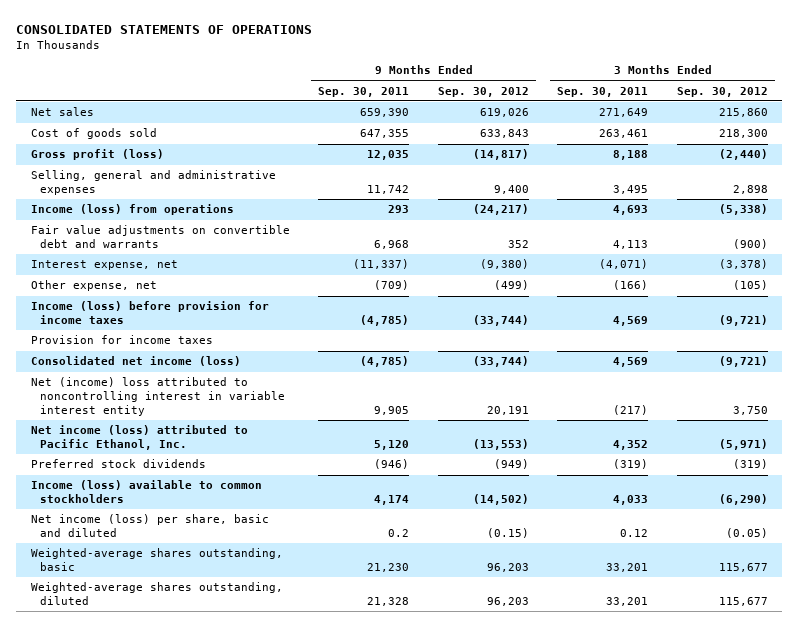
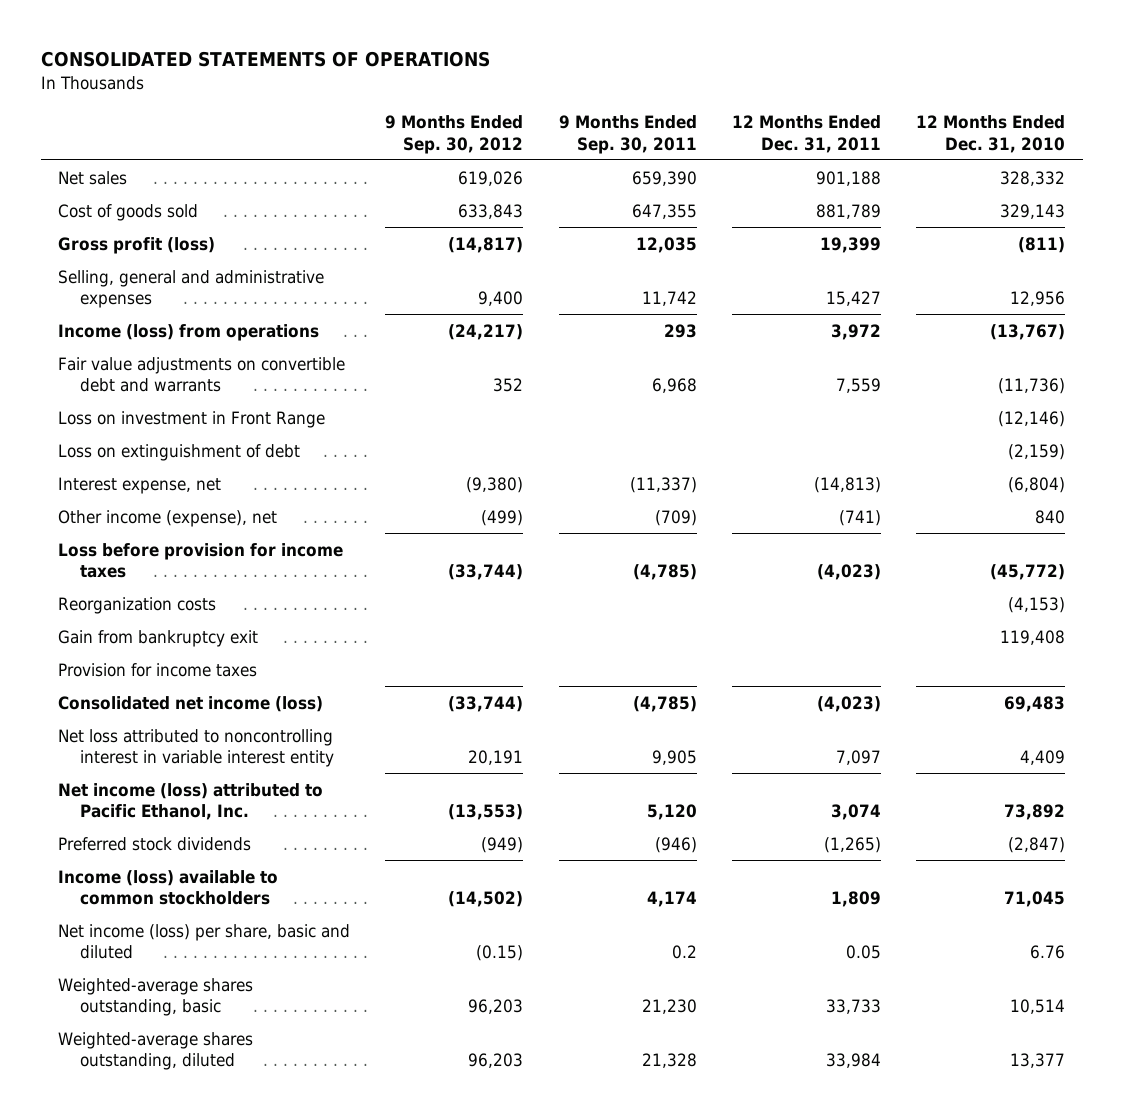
- | 9 Months Ended Sep. 30, 2011 | 9 Months Ended Sep. 30, 2012 | 3 Months Ended Sep. 30, 2011 | 3 Months Ended Sep. 30, 2012
+ | 9 Months Ended Sep. 30, 2012 | 9 Months Ended Sep. 30, 2011 | 12 Months Ended Dec. 31, 2011 | 12 Months Ended Dec. 31, 2010
+ Loss on investment in Front Range | | | | (12,146)
+ Loss on extinguishment of debt | | | | (2,159)
- Other expense, net | (709) | (499) | (166) | (105)
- Income (loss) before provision for income taxes | (4,785) | (33,744) | 4,569 | (9,721)
+ Other income (expense), net | (499) | (709) | (741) | 840
+ Loss before provision for income taxes | (33,744) | (4,785) | (4,023) | (45,772)
+ Reorganization costs | | | | (4,153)
+ Gain from bankruptcy exit | | | | 119,408
- Net (income) loss attributed to noncontrolling interest in variable interest entity | 9,905 | 20,191 | (217) | 3,750
+ Net loss attributed to noncontrolling interest in variable interest entity | 20,191 | 9,905 | 7,097 | 4,409

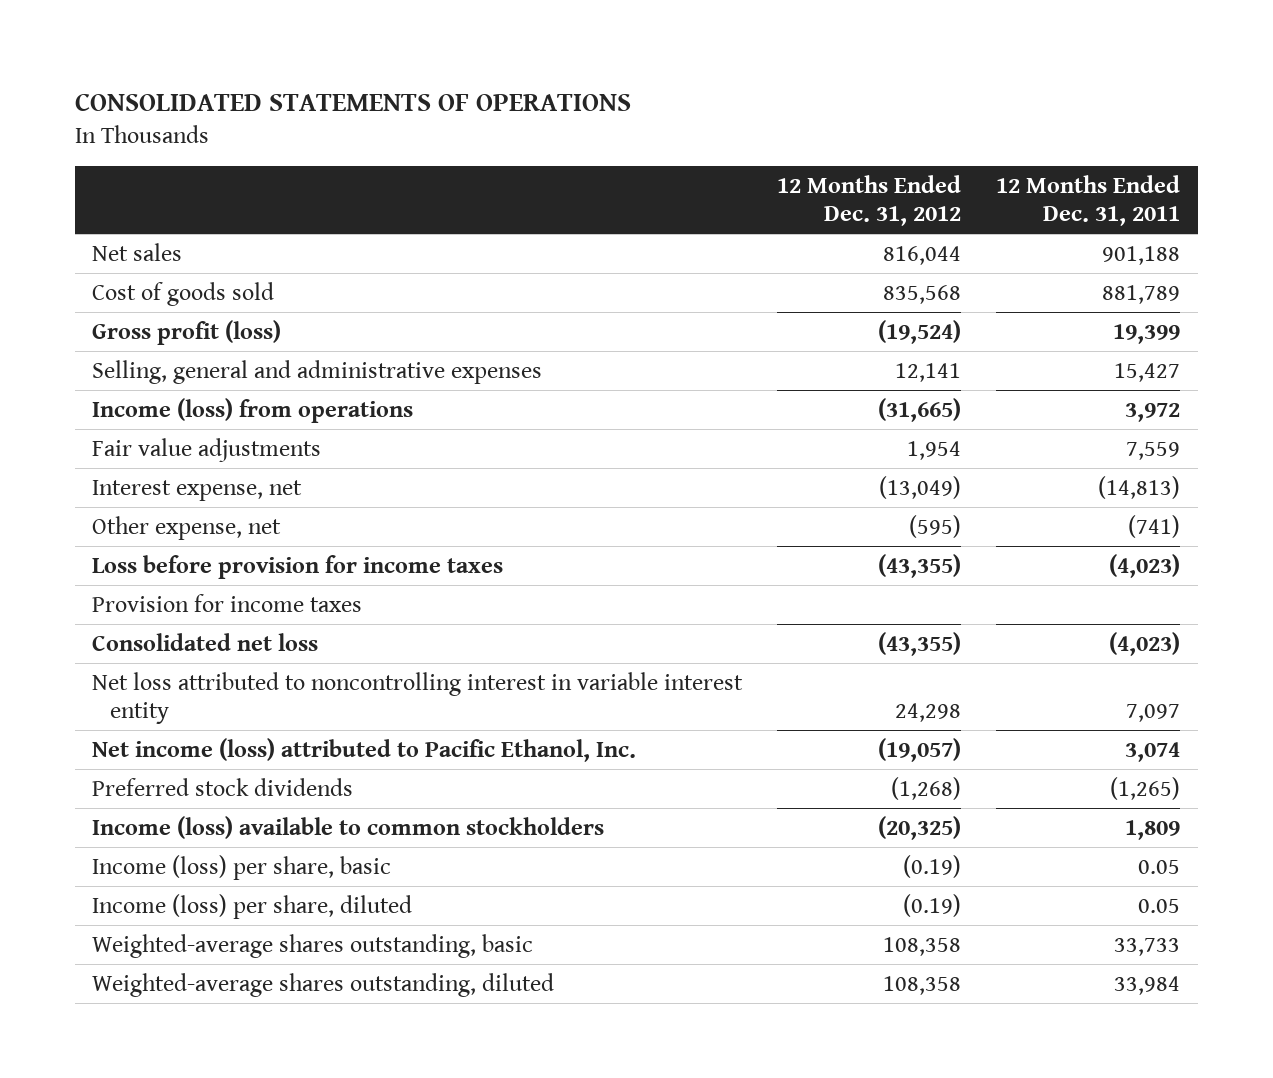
- | 9 Months Ended Sep. 30, 2012 | 9 Months Ended Sep. 30, 2011 | 12 Months Ended Dec. 31, 2011 | 12 Months Ended Dec. 31, 2010
+ | 12 Months Ended Dec. 31, 2012 | 12 Months Ended Dec. 31, 2011
- Fair value adjustments on convertible debt and warrants | 352 | 6,968 | 7,559 | (11,736)
- Loss on investment in Front Range | | | | (12,146)
- Loss on extinguishment of debt | | | | (2,159)
+ Fair value adjustments | 1,954 | 7,559
- Other income (expense), net | (499) | (709) | (741) | 840
+ Other expense, net | (595) | (741)
- Reorganization costs | | | | (4,153)
- Gain from bankruptcy exit | | | | 119,408
- Consolidated net income (loss) | (33,744) | (4,785) | (4,023) | 69,483
+ Consolidated net loss | (43,355) | (4,023)
- Net income (loss) per share, basic and diluted | (0.15) | 0.2 | 0.05 | 6.76
+ Income (loss) per share, basic | (0.19) | 0.05
+ Income (loss) per share, diluted | (0.19) | 0.05

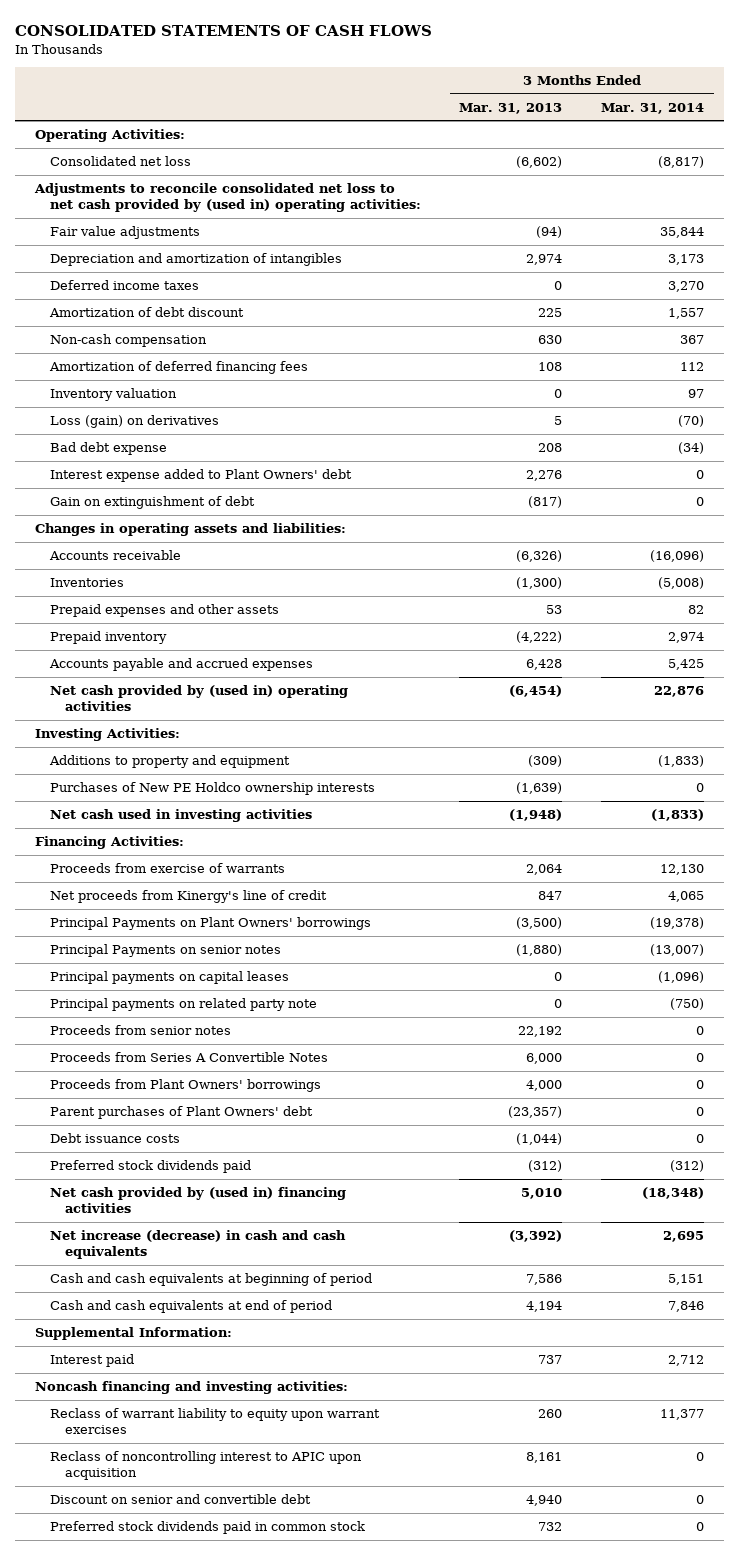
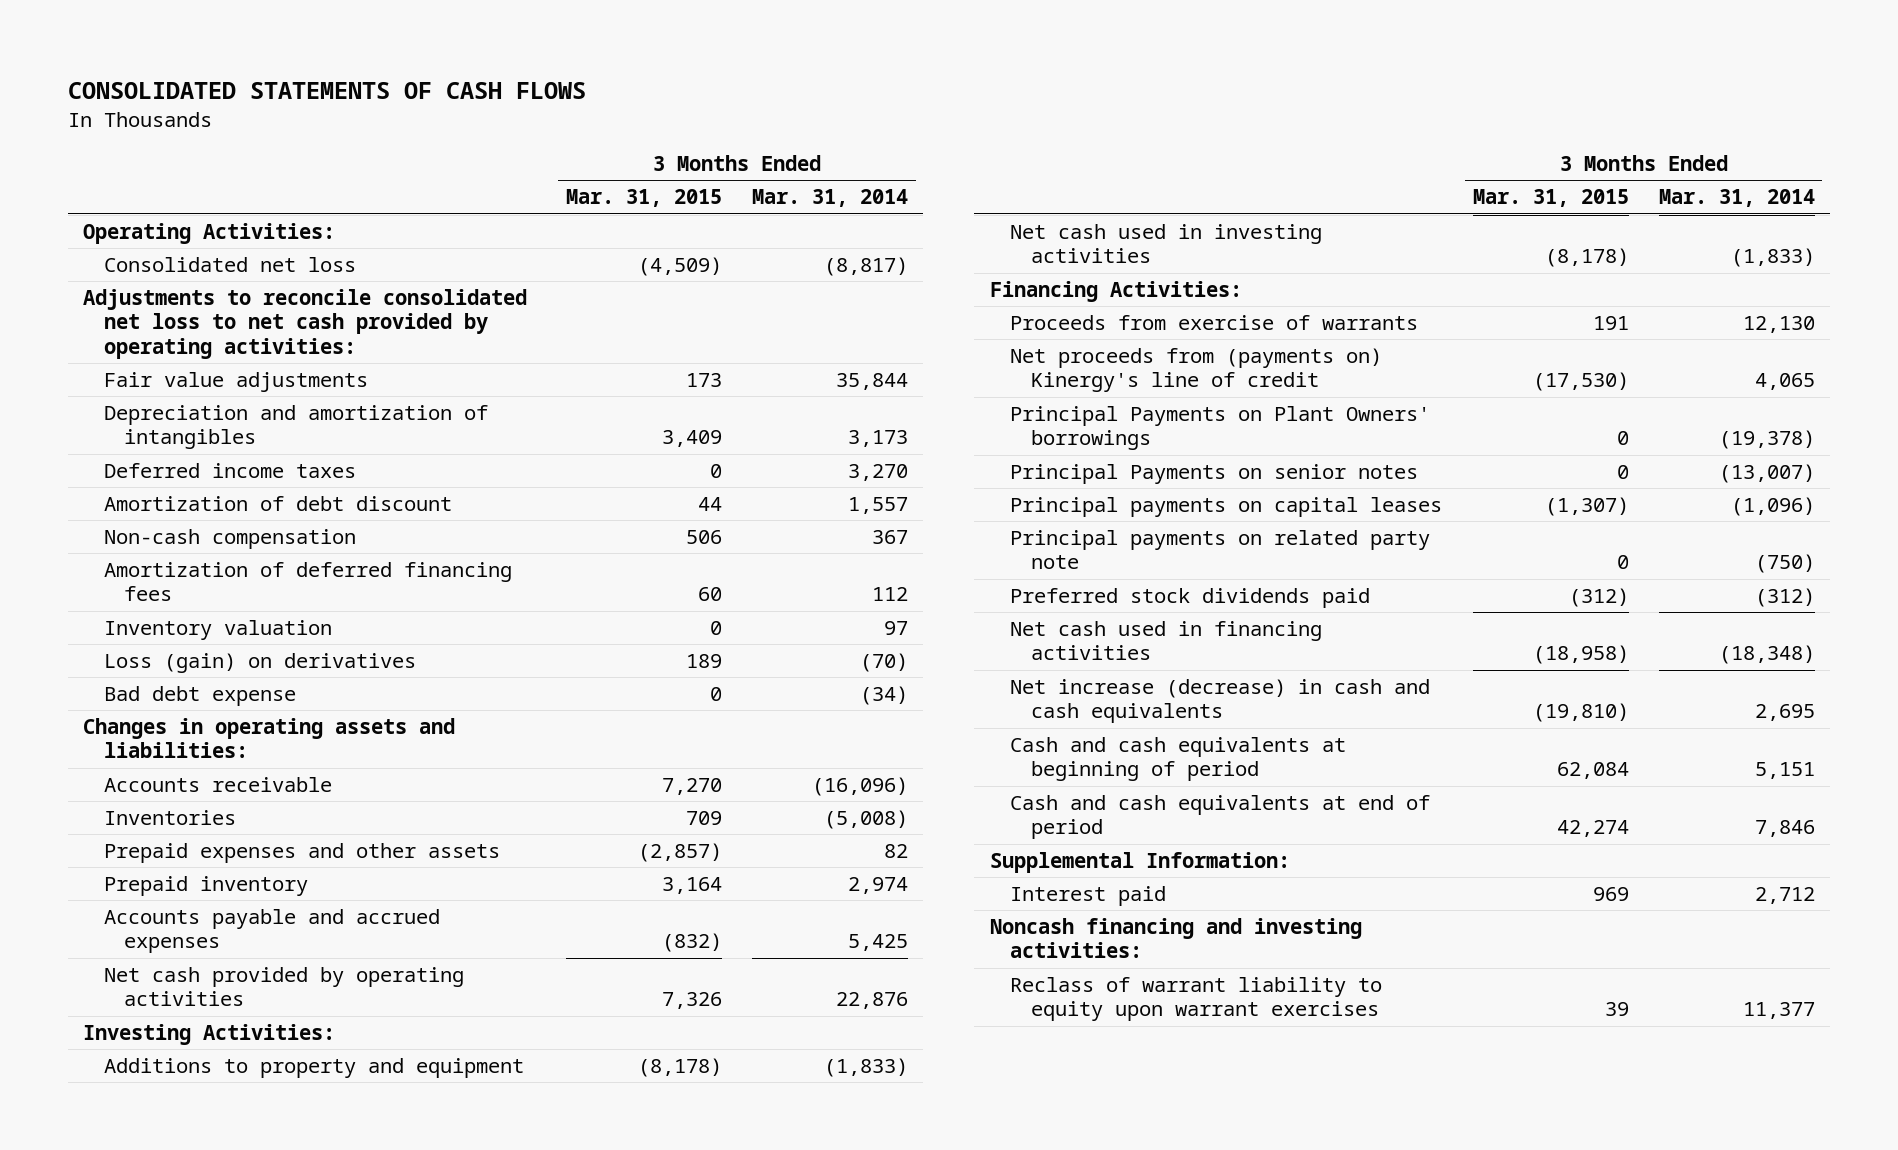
- | 3 Months Ended Mar. 31, 2013 | 3 Months Ended Mar. 31, 2014
+ | 3 Months Ended Mar. 31, 2015 | 3 Months Ended Mar. 31, 2014
- Adjustments to reconcile consolidated net loss to net cash provided by (used in) operating activities:
+ Adjustments to reconcile consolidated net loss to net cash provided by operating activities:
- Interest expense added to Plant Owners' debt | 2,276 | 0
- Gain on extinguishment of debt | (817) | 0
- Net cash provided by (used in) operating activities | (6,454) | 22,876
+ Net cash provided by operating activities | 7,326 | 22,876
- Purchases of New PE Holdco ownership interests | (1,639) | 0
- Net proceeds from Kinergy's line of credit | 847 | 4,065
+ Net proceeds from (payments on) Kinergy's line of credit | (17,530) | 4,065
- Proceeds from senior notes | 22,192 | 0
- Proceeds from Series A Convertible Notes | 6,000 | 0
- Proceeds from Plant Owners' borrowings | 4,000 | 0
- Parent purchases of Plant Owners' debt | (23,357) | 0
- Debt issuance costs | (1,044) | 0
- Net cash provided by (used in) financing activities | 5,010 | (18,348)
+ Net cash used in financing activities | (18,958) | (18,348)
- Reclass of noncontrolling interest to APIC upon acquisition | 8,161 | 0
- Discount on senior and convertible debt | 4,940 | 0
- Preferred stock dividends paid in common stock | 732 | 0

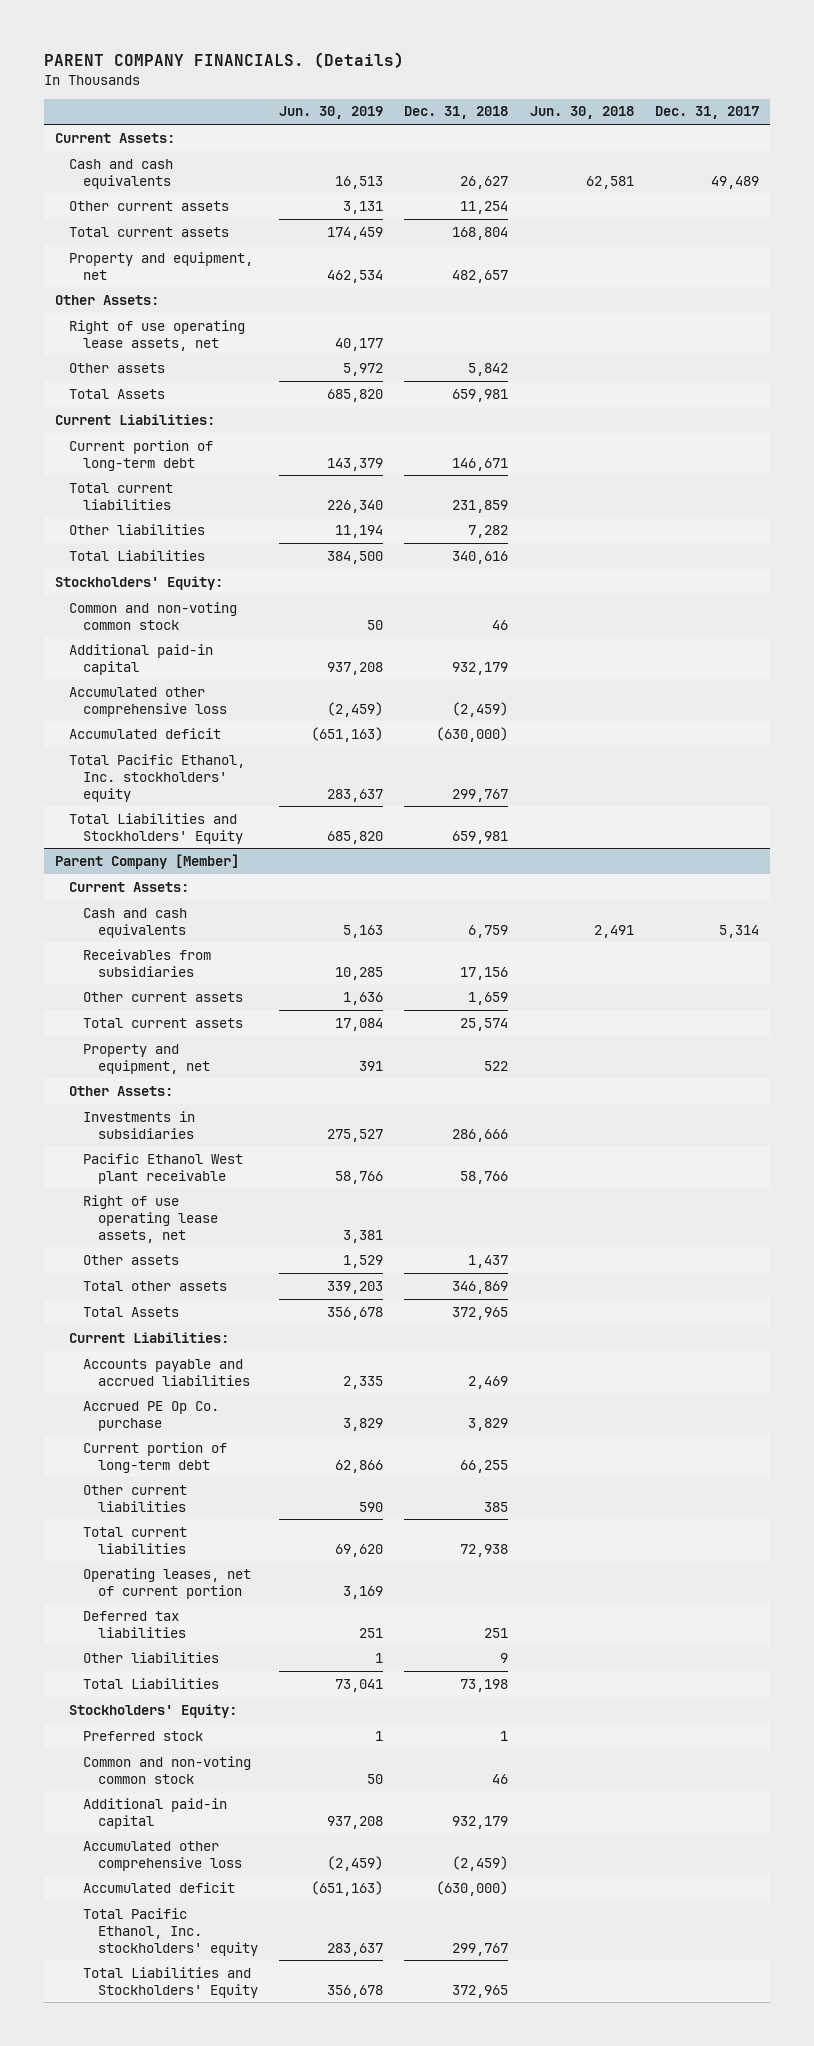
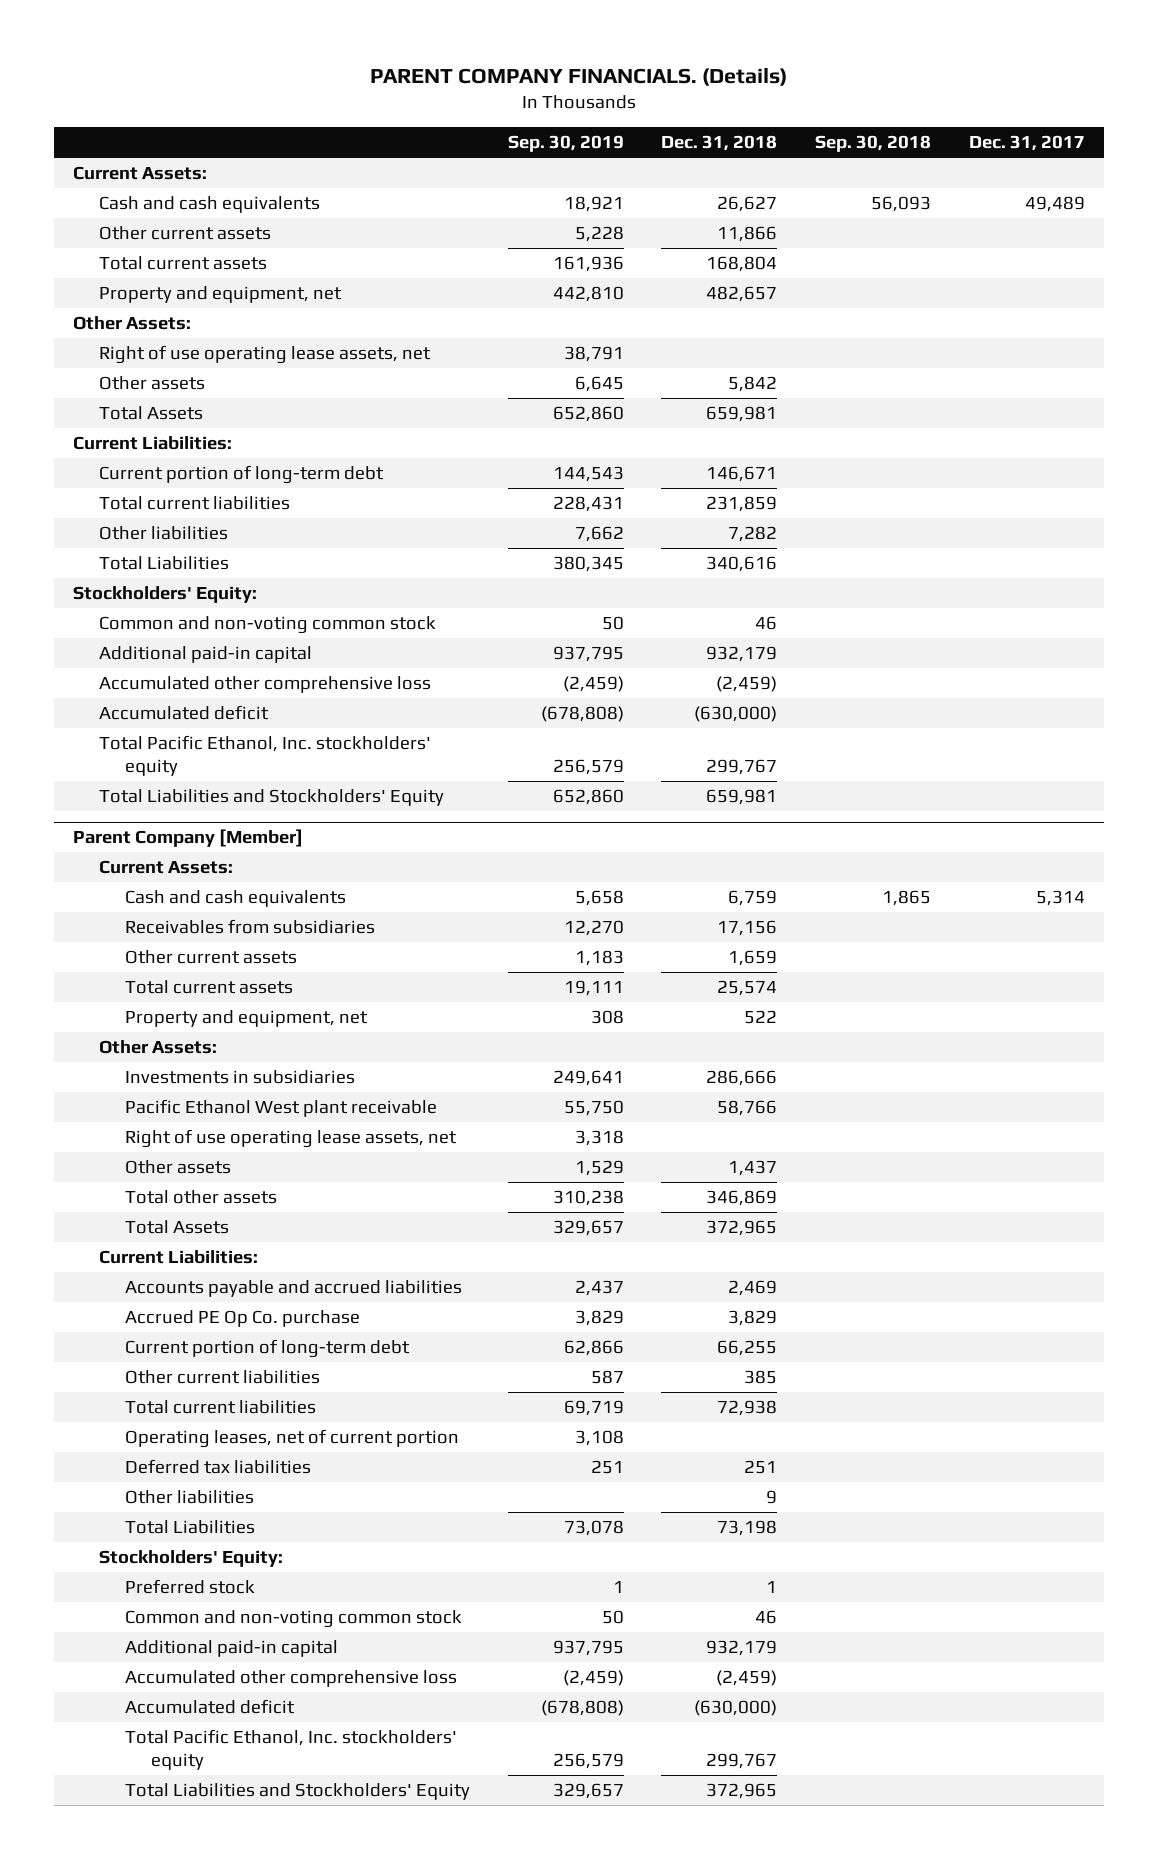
- | Jun. 30, 2019 | Dec. 31, 2018 | Jun. 30, 2018 | Dec. 31, 2017
+ | Sep. 30, 2019 | Dec. 31, 2018 | Sep. 30, 2018 | Dec. 31, 2017
- Other current assets | 3,131 | 11,254 | |
+ Other current assets | 5,228 | 11,866 | |

